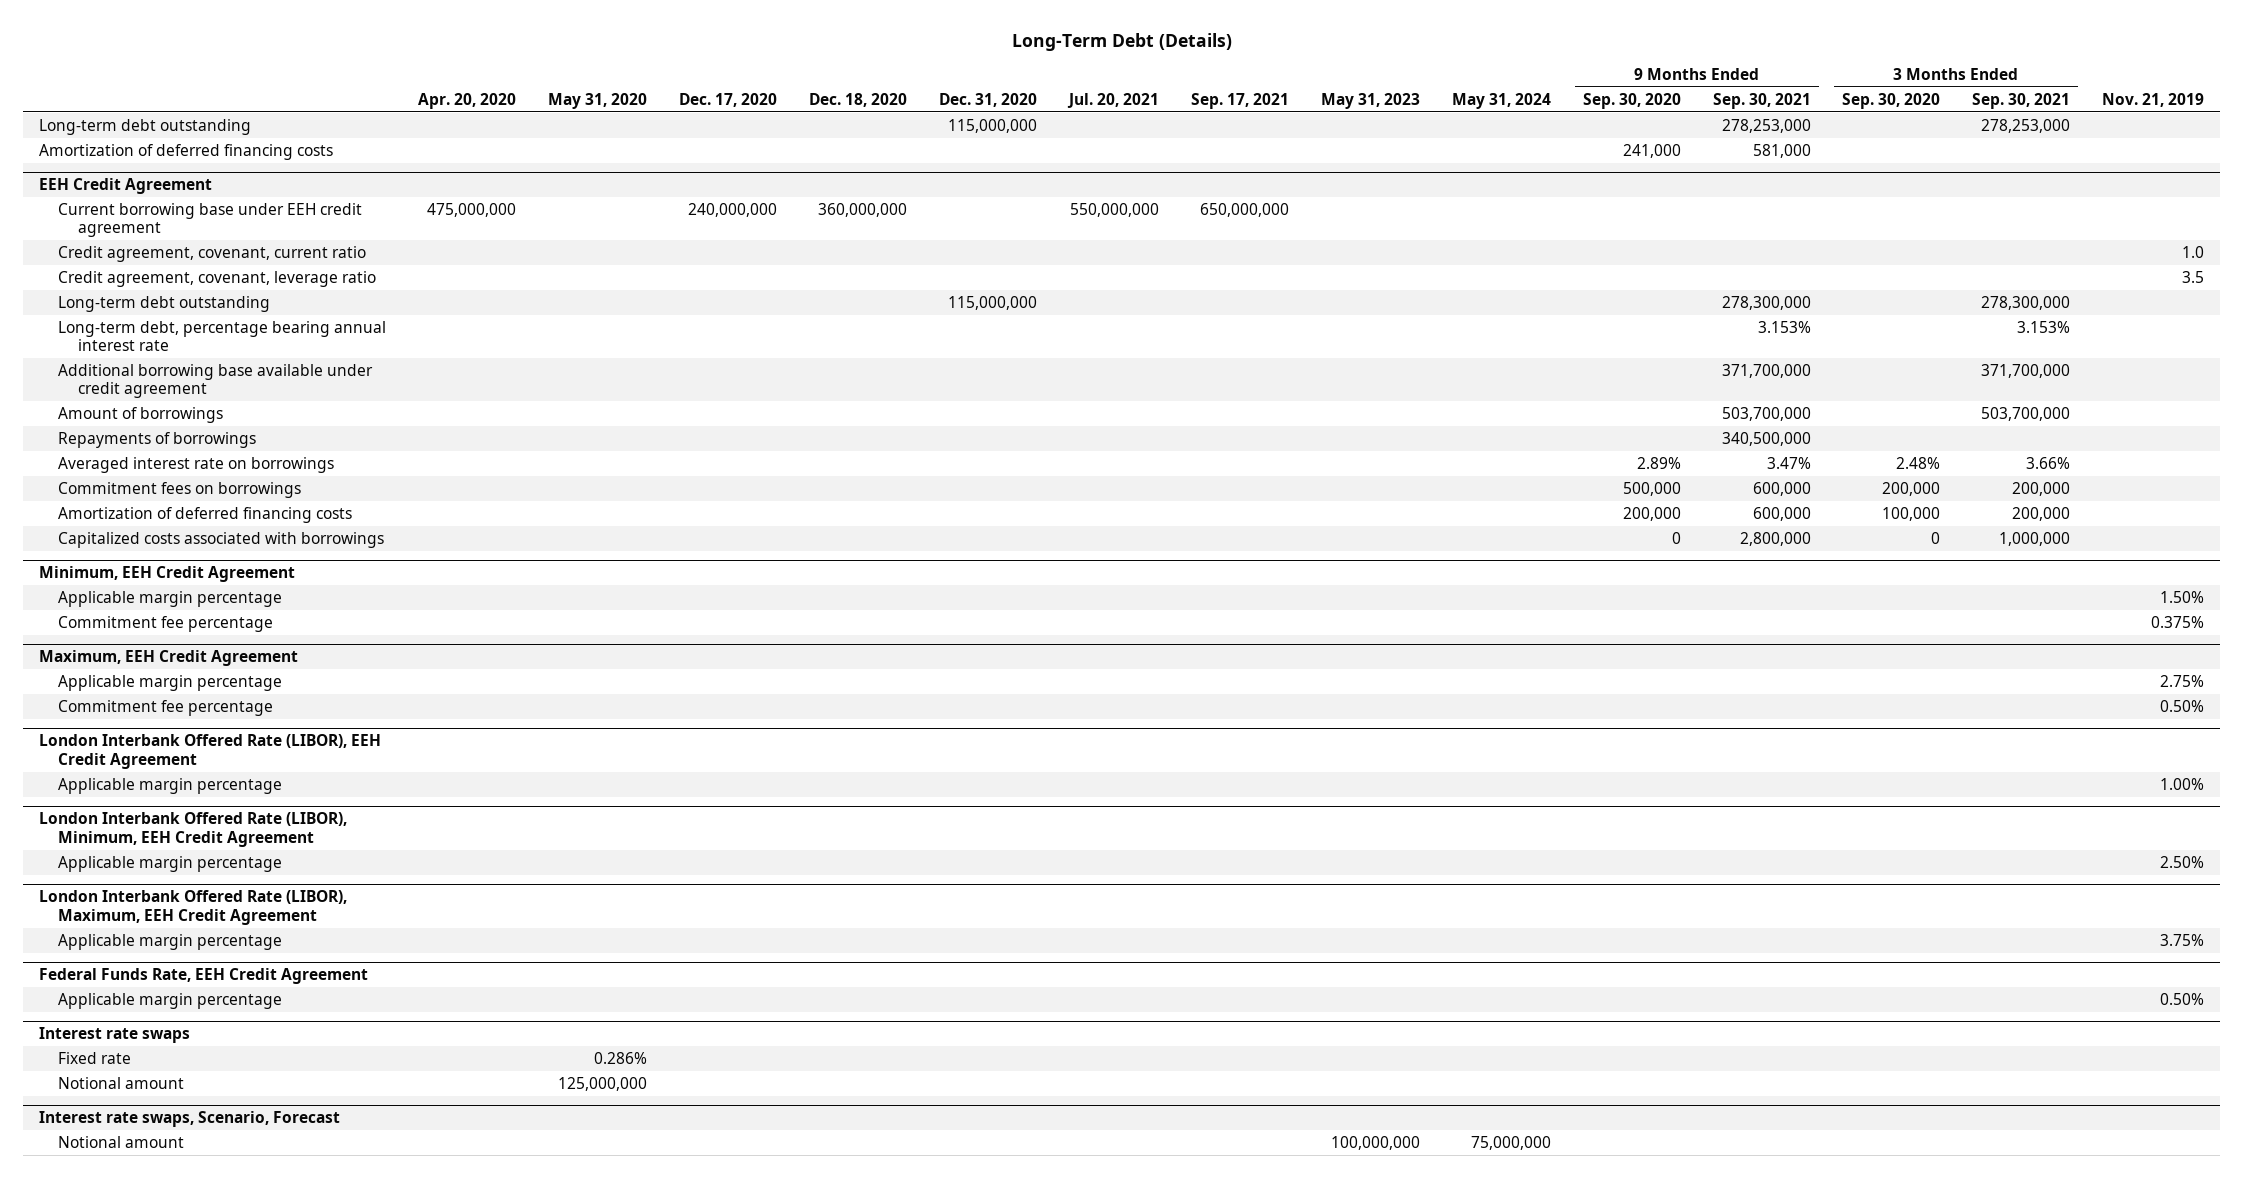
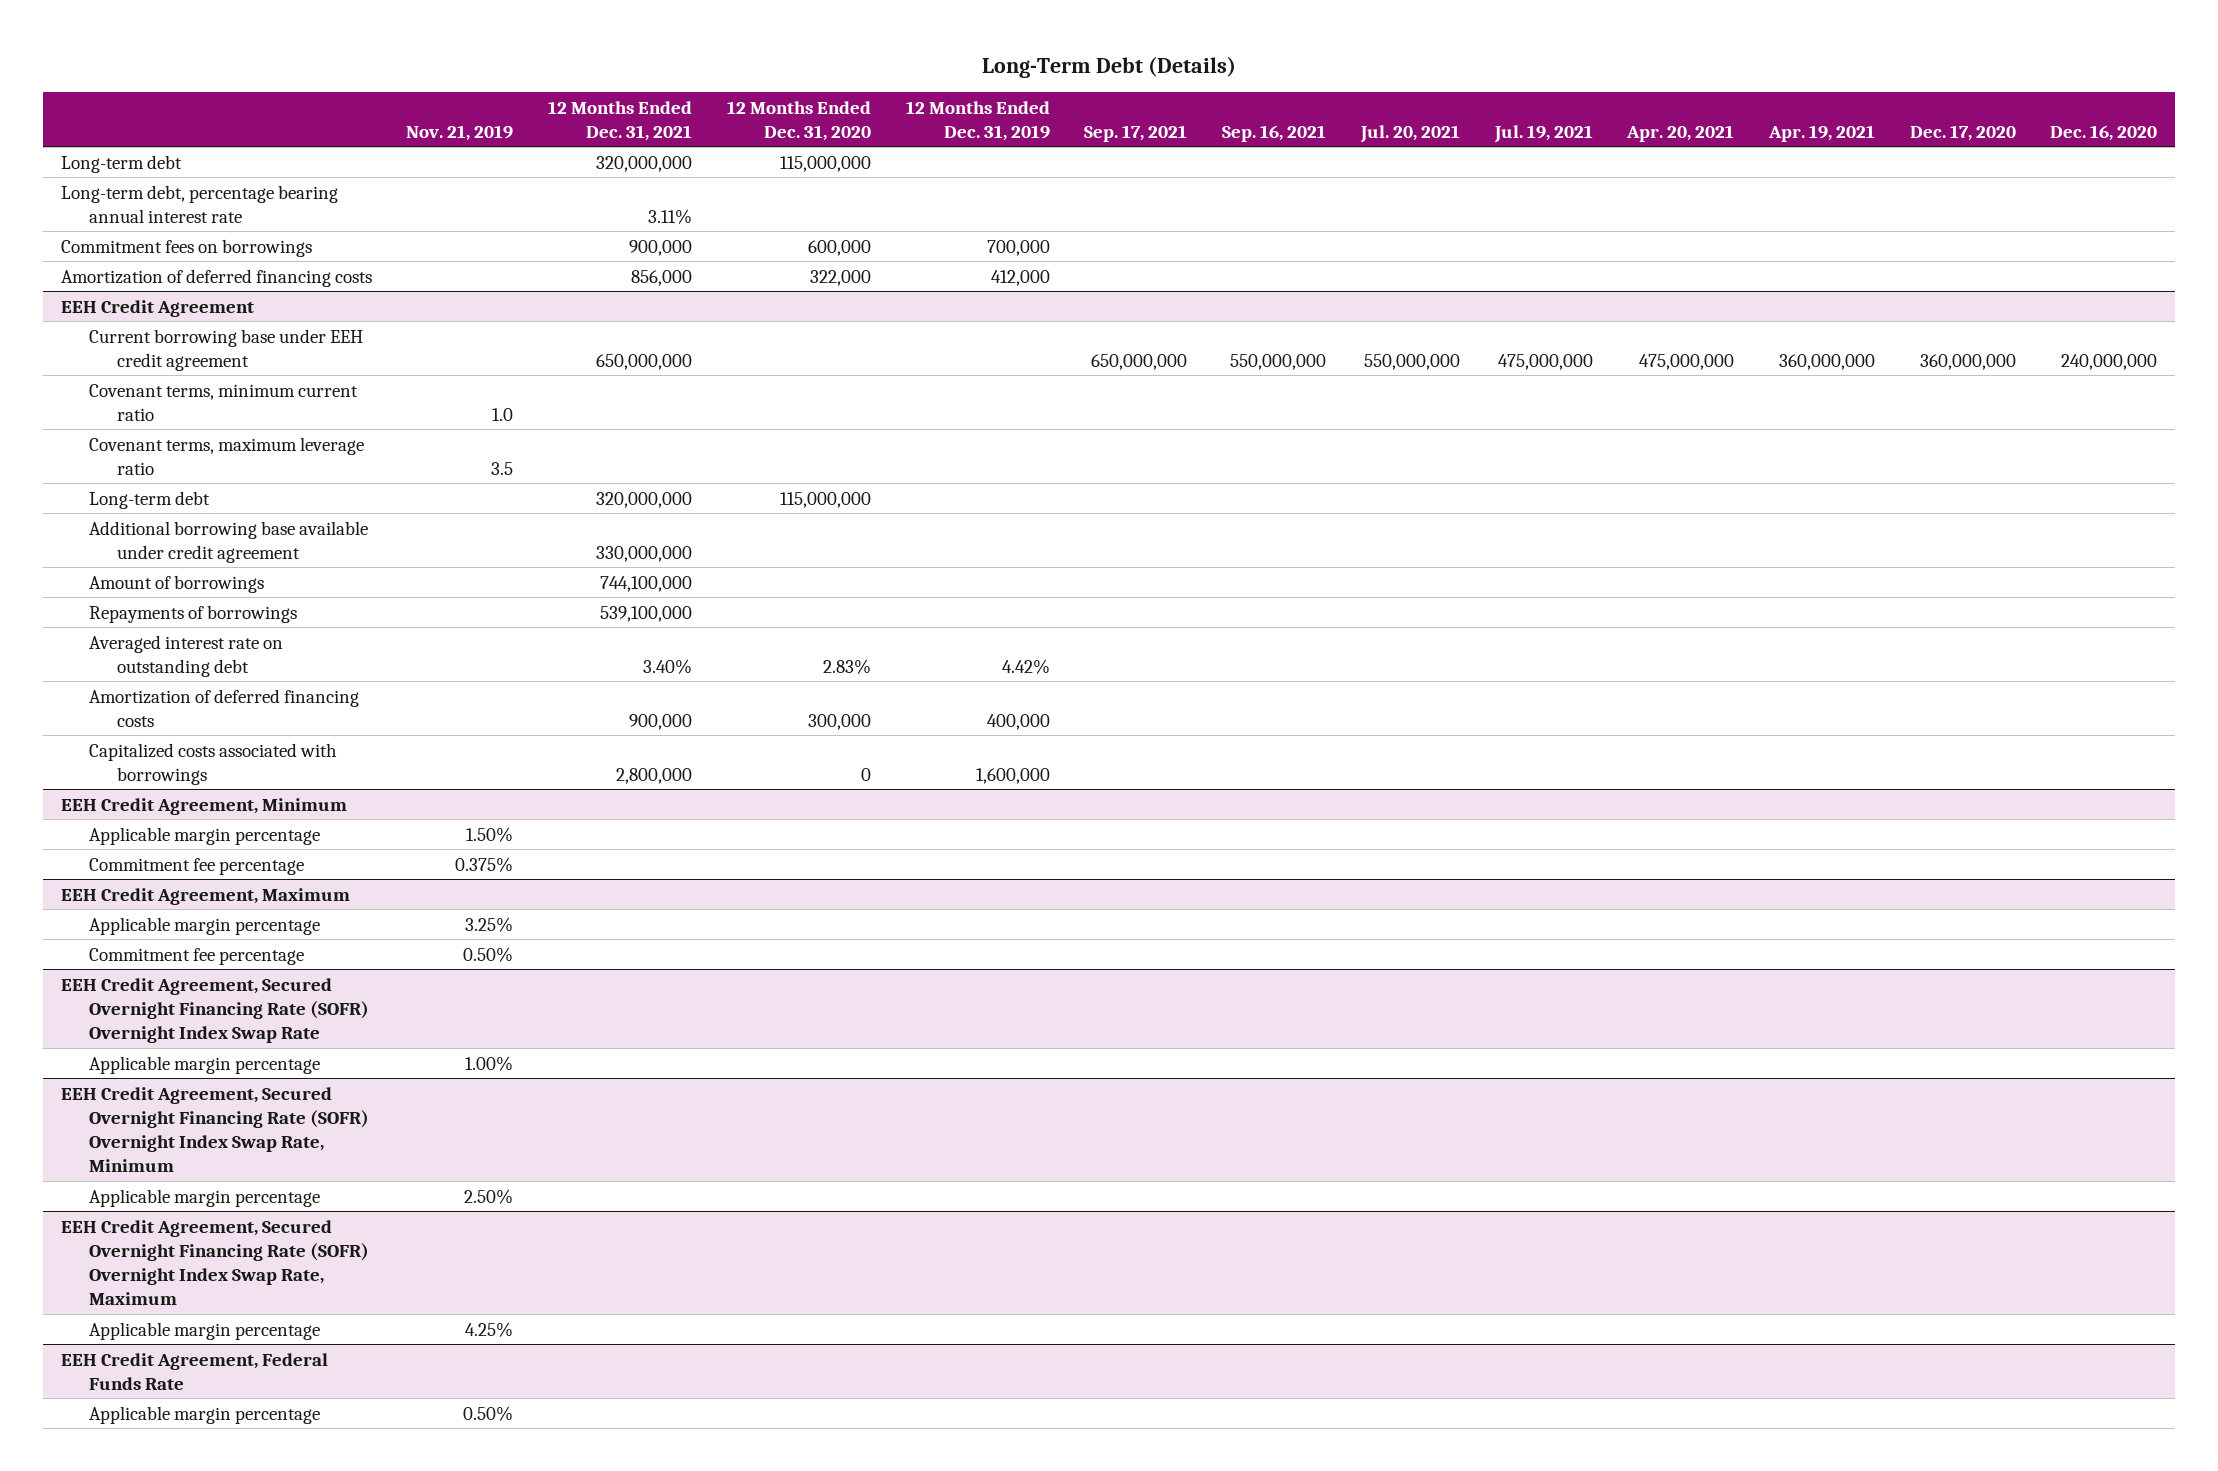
- | Apr. 20, 2020 | May 31, 2020 | Dec. 17, 2020 | Dec. 18, 2020 | Dec. 31, 2020 | Jul. 20, 2021 | Sep. 17, 2021 | May 31, 2023 | May 31, 2024 | 9 Months Ended Sep. 30, 2020 | 9 Months Ended Sep. 30, 2021 | 3 Months Ended Sep. 30, 2020 | 3 Months Ended Sep. 30, 2021 | Nov. 21, 2019
+ | Nov. 21, 2019 | 12 Months Ended Dec. 31, 2021 | 12 Months Ended Dec. 31, 2020 | 12 Months Ended Dec. 31, 2019 | Sep. 17, 2021 | Sep. 16, 2021 | Jul. 20, 2021 | Jul. 19, 2021 | Apr. 20, 2021 | Apr. 19, 2021 | Dec. 17, 2020 | Dec. 16, 2020
- Long-term debt outstanding | | | | | 115,000,000 | | | | | | 278,253,000 | | 278,253,000 |
+ Long-term debt | | 320,000,000 | 115,000,000 | | | | | | | | |
+ Long-term debt, percentage bearing annual interest rate | | 3.11% | | | | | | | | | |
+ Commitment fees on borrowings | | 900,000 | 600,000 | 700,000 | | | | | | | |
@ EEH Credit Agreement
- Current borrowing base under EEH credit agreement | 475,000,000 | | 240,000,000 | 360,000,000 | | 550,000,000 | 650,000,000 | | | | | | |
- Credit agreement, covenant, current ratio | | | | | | | | | | | | | | 1.0
- Credit agreement, covenant, leverage ratio | | | | | | | | | | | | | | 3.5
- Long-term debt outstanding | | | | | 115,000,000 | | | | | | 278,300,000 | | 278,300,000 |
- Long-term debt, percentage bearing annual interest rate | | | | | | | | | | | 3.153% | | 3.153% |
+ Current borrowing base under EEH credit agreement | | 650,000,000 | | | 650,000,000 | 550,000,000 | 550,000,000 | 475,000,000 | 475,000,000 | 360,000,000 | 360,000,000 | 240,000,000
+ Covenant terms, minimum current ratio | 1.0 | | | | | | | | | | |
+ Covenant terms, maximum leverage ratio | 3.5 | | | | | | | | | | |
+ Long-term debt | | 320,000,000 | 115,000,000 | | | | | | | | |
- Averaged interest rate on borrowings | | | | | | | | | | 2.89% | 3.47% | 2.48% | 3.66% |
- Commitment fees on borrowings | | | | | | | | | | 500,000 | 600,000 | 200,000 | 200,000 |
+ Averaged interest rate on outstanding debt | | 3.40% | 2.83% | 4.42% | | | | | | | |
- Minimum, EEH Credit Agreement
+ EEH Credit Agreement, Minimum
- Maximum, EEH Credit Agreement
- Applicable margin percentage | | | | | | | | | | | | | | 2.75%
+ EEH Credit Agreement, Maximum
+ Applicable margin percentage | 3.25% | | | | | | | | | | |
- London Interbank Offered Rate (LIBOR), EEH Credit Agreement
+ EEH Credit Agreement, Secured Overnight Financing Rate (SOFR) Overnight Index Swap Rate
- London Interbank Offered Rate (LIBOR), Minimum, EEH Credit Agreement
+ EEH Credit Agreement, Secured Overnight Financing Rate (SOFR) Overnight Index Swap Rate, Minimum
- London Interbank Offered Rate (LIBOR), Maximum, EEH Credit Agreement
- Applicable margin percentage | | | | | | | | | | | | | | 3.75%
- Federal Funds Rate, EEH Credit Agreement
+ EEH Credit Agreement, Secured Overnight Financing Rate (SOFR) Overnight Index Swap Rate, Maximum
+ Applicable margin percentage | 4.25% | | | | | | | | | | |
+ EEH Credit Agreement, Federal Funds Rate
- Interest rate swaps
- Fixed rate | | 0.286% | | | | | | | | | | | |
- Notional amount | | 125,000,000 | | | | | | | | | | | |
- Interest rate swaps, Scenario, Forecast
- Notional amount | | | | | | | | 100,000,000 | 75,000,000 | | | | |

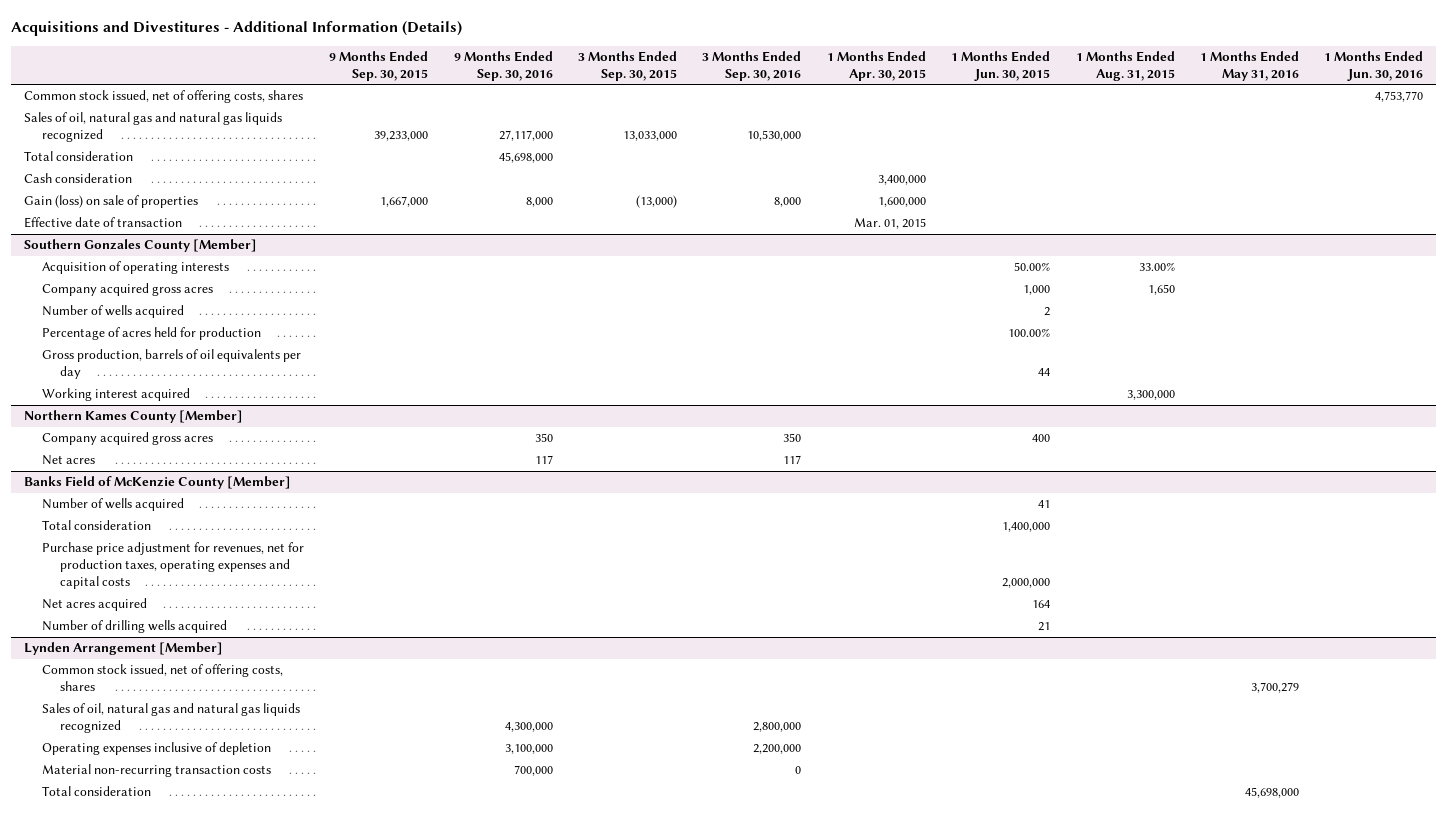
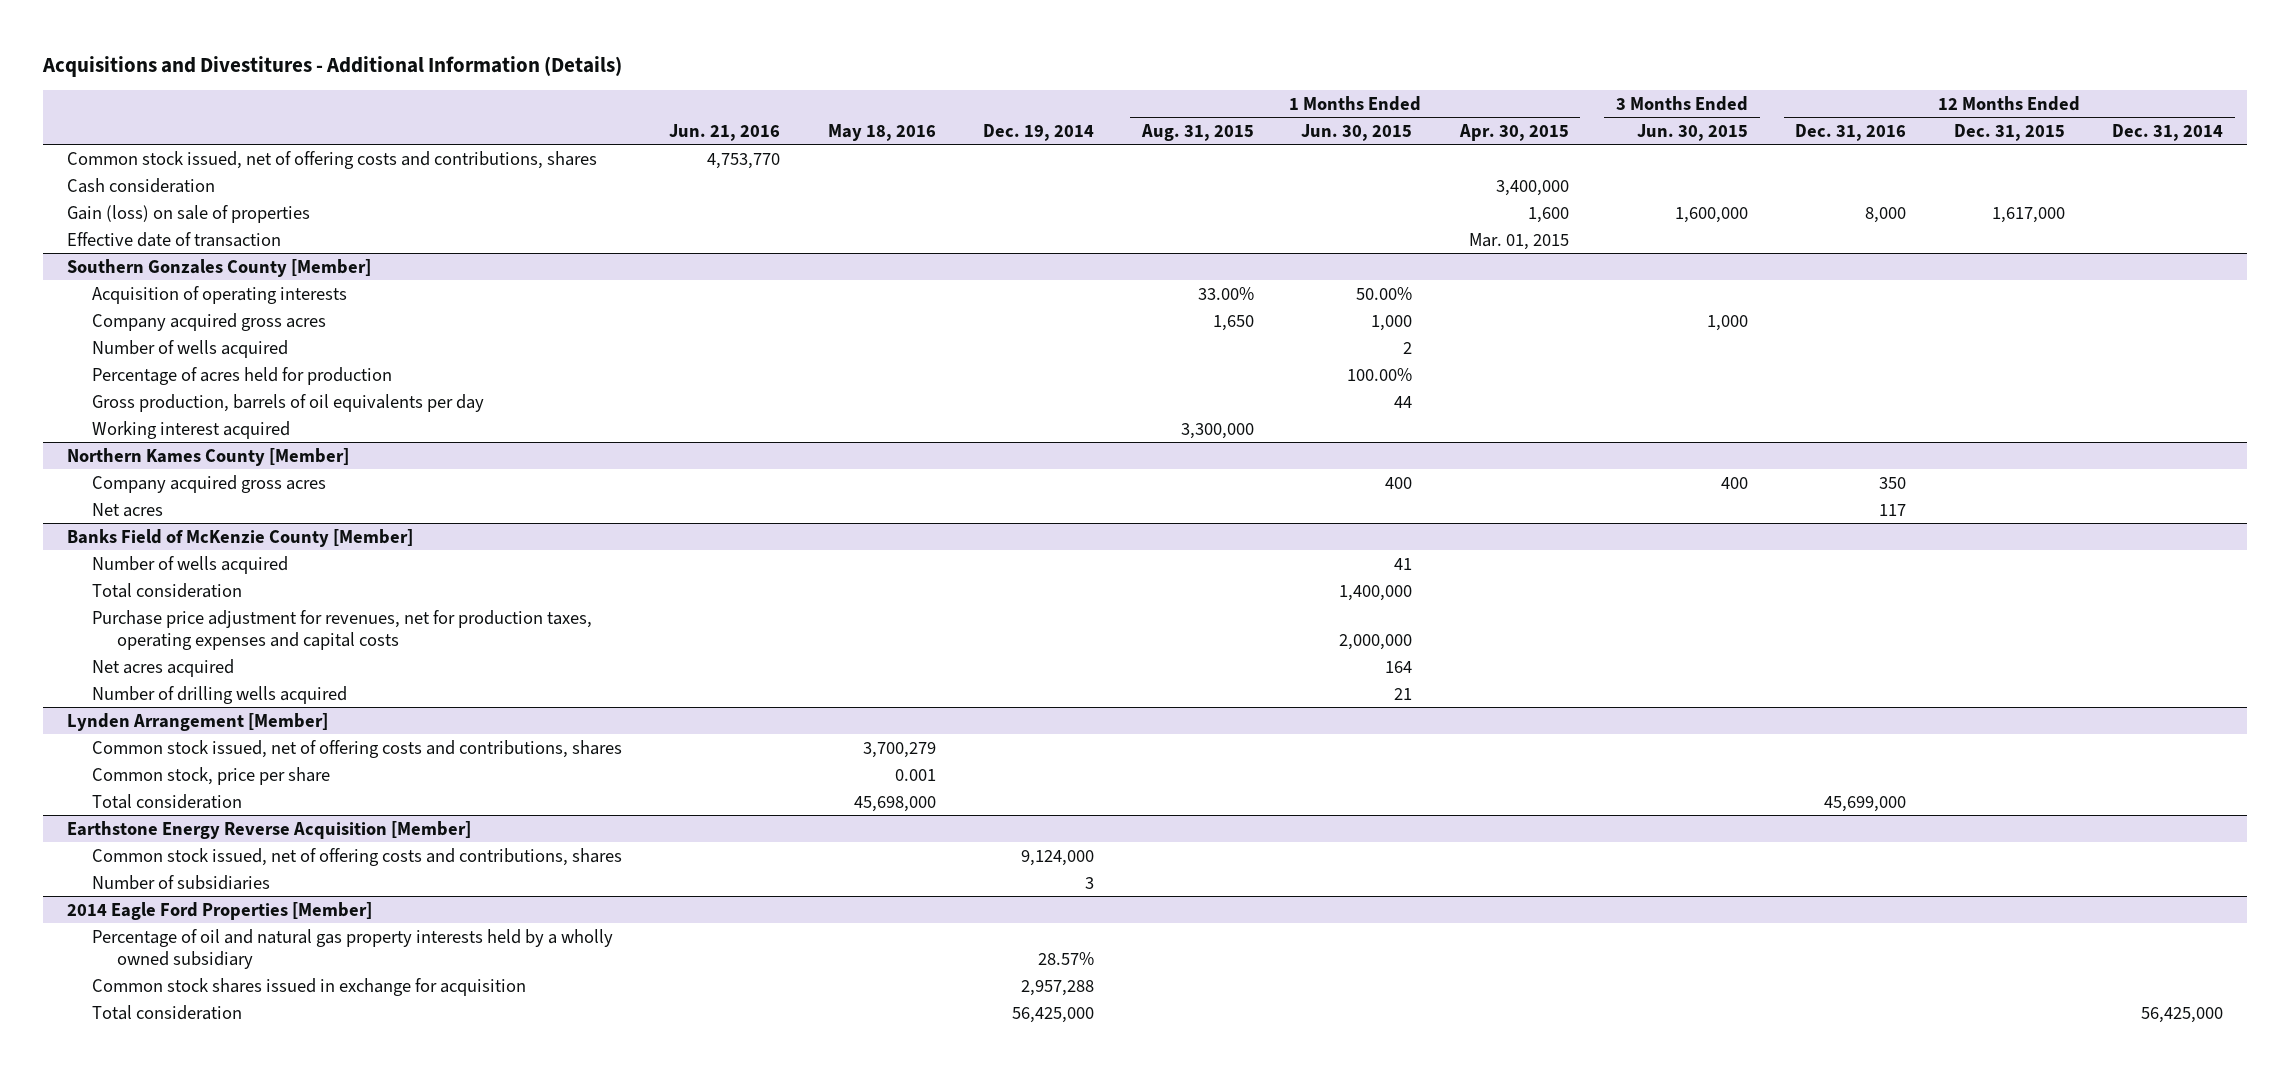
- | 9 Months Ended Sep. 30, 2015 | 9 Months Ended Sep. 30, 2016 | 3 Months Ended Sep. 30, 2015 | 3 Months Ended Sep. 30, 2016 | 1 Months Ended Apr. 30, 2015 | 1 Months Ended Jun. 30, 2015 | 1 Months Ended Aug. 31, 2015 | 1 Months Ended May 31, 2016 | 1 Months Ended Jun. 30, 2016
+ | Jun. 21, 2016 | May 18, 2016 | Dec. 19, 2014 | 1 Months Ended Aug. 31, 2015 | 1 Months Ended Jun. 30, 2015 | 1 Months Ended Apr. 30, 2015 | 3 Months Ended Jun. 30, 2015 | 12 Months Ended Dec. 31, 2016 | 12 Months Ended Dec. 31, 2015 | 12 Months Ended Dec. 31, 2014
- Common stock issued, net of offering costs, shares | | | | | | | | | 4,753,770
- Sales of oil, natural gas and natural gas liquids recognized | 39,233,000 | 27,117,000 | 13,033,000 | 10,530,000 | | | | |
- Total consideration | | 45,698,000 | | | | | | |
+ Common stock issued, net of offering costs and contributions, shares | 4,753,770 | | | | | | | | |
- Gain (loss) on sale of properties | 1,667,000 | 8,000 | (13,000) | 8,000 | 1,600,000 | | | |
+ Gain (loss) on sale of properties | | | | | | 1,600 | 1,600,000 | 8,000 | 1,617,000 |
@ Lynden Arrangement [Member]
- Common stock issued, net of offering costs, shares | | | | | | | | 3,700,279 |
- Sales of oil, natural gas and natural gas liquids recognized | | 4,300,000 | | 2,800,000 | | | | |
- Operating expenses inclusive of depletion | | 3,100,000 | | 2,200,000 | | | | |
- Material non-recurring transaction costs | | 700,000 | | 0 | | | | |
+ Common stock issued, net of offering costs and contributions, shares | | 3,700,279 | | | | | | | |
+ Common stock, price per share | | 0.001 | | | | | | | |
+ Earthstone Energy Reverse Acquisition [Member]
+ Common stock issued, net of offering costs and contributions, shares | | | 9,124,000 | | | | | | |
+ Number of subsidiaries | | | 3 | | | | | | |
+ 2014 Eagle Ford Properties [Member]
+ Percentage of oil and natural gas property interests held by a wholly owned subsidiary | | | 28.57% | | | | | | |
+ Common stock shares issued in exchange for acquisition | | | 2,957,288 | | | | | | |
+ Total consideration | | | 56,425,000 | | | | | | | 56,425,000

